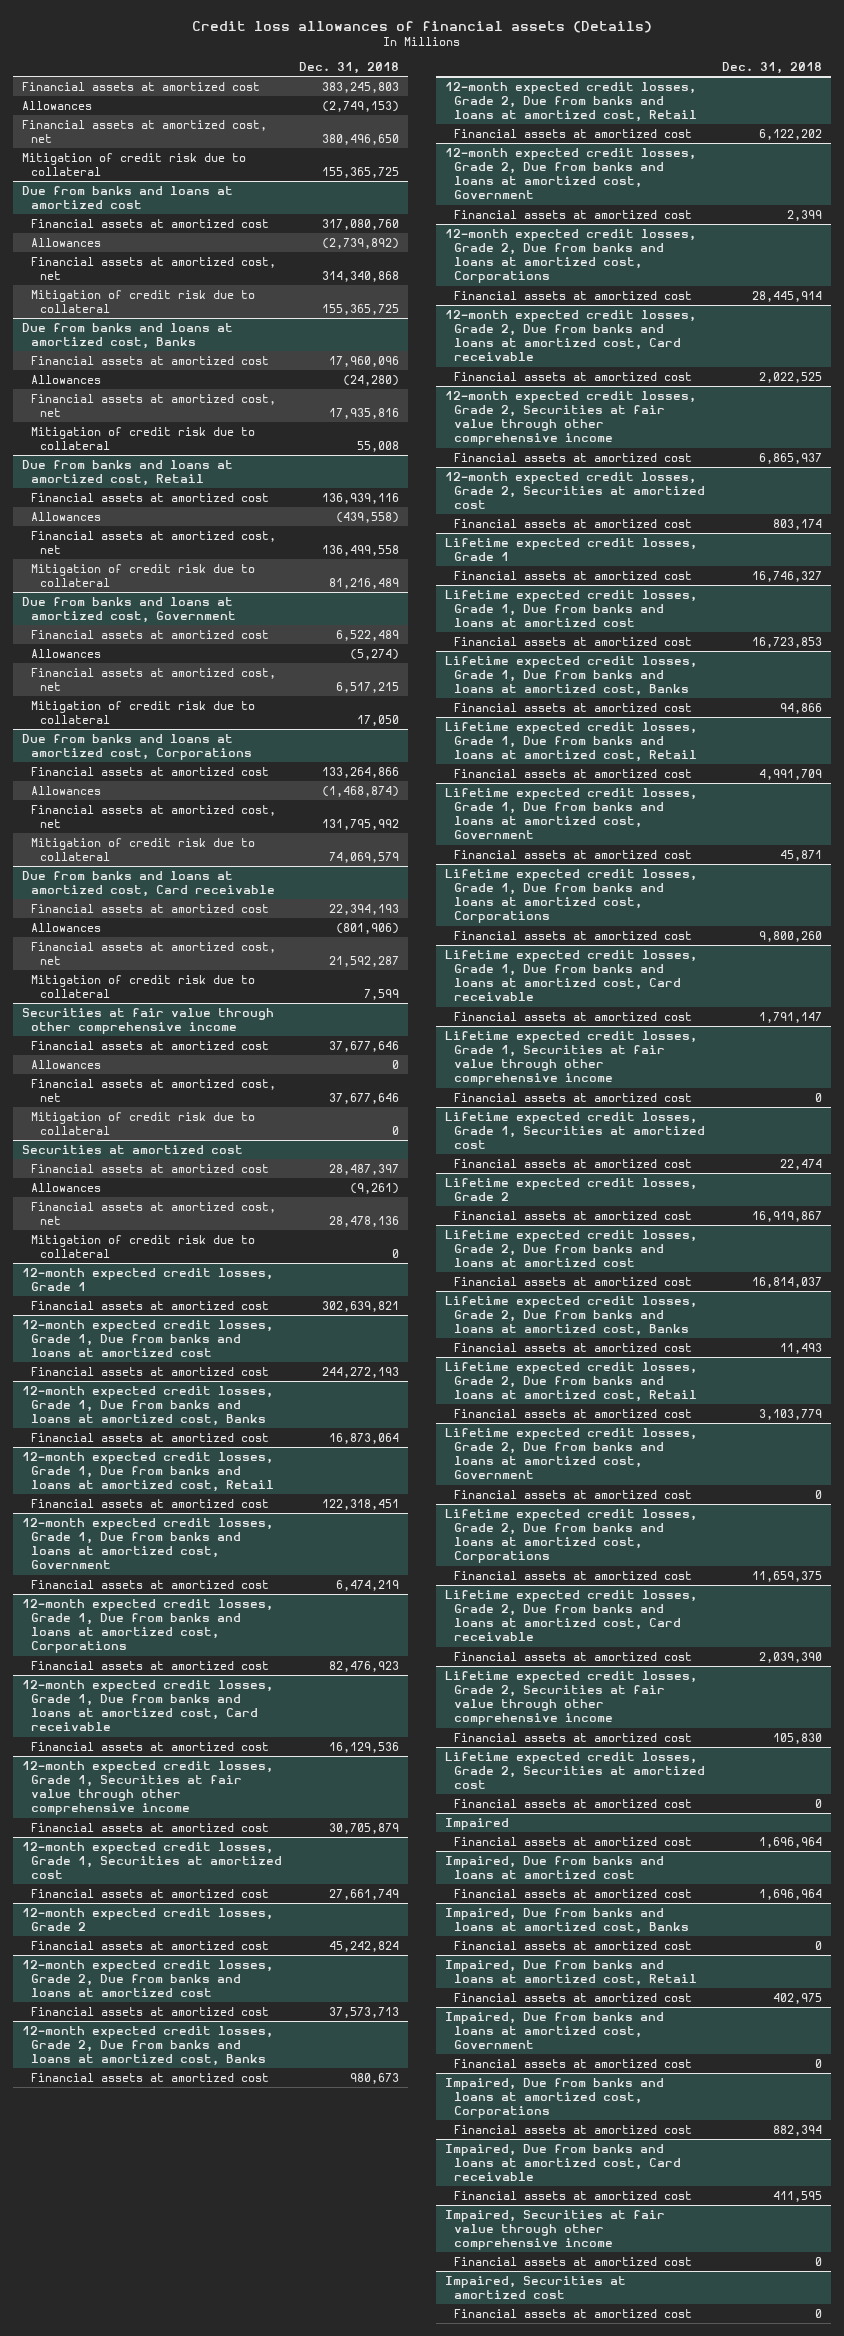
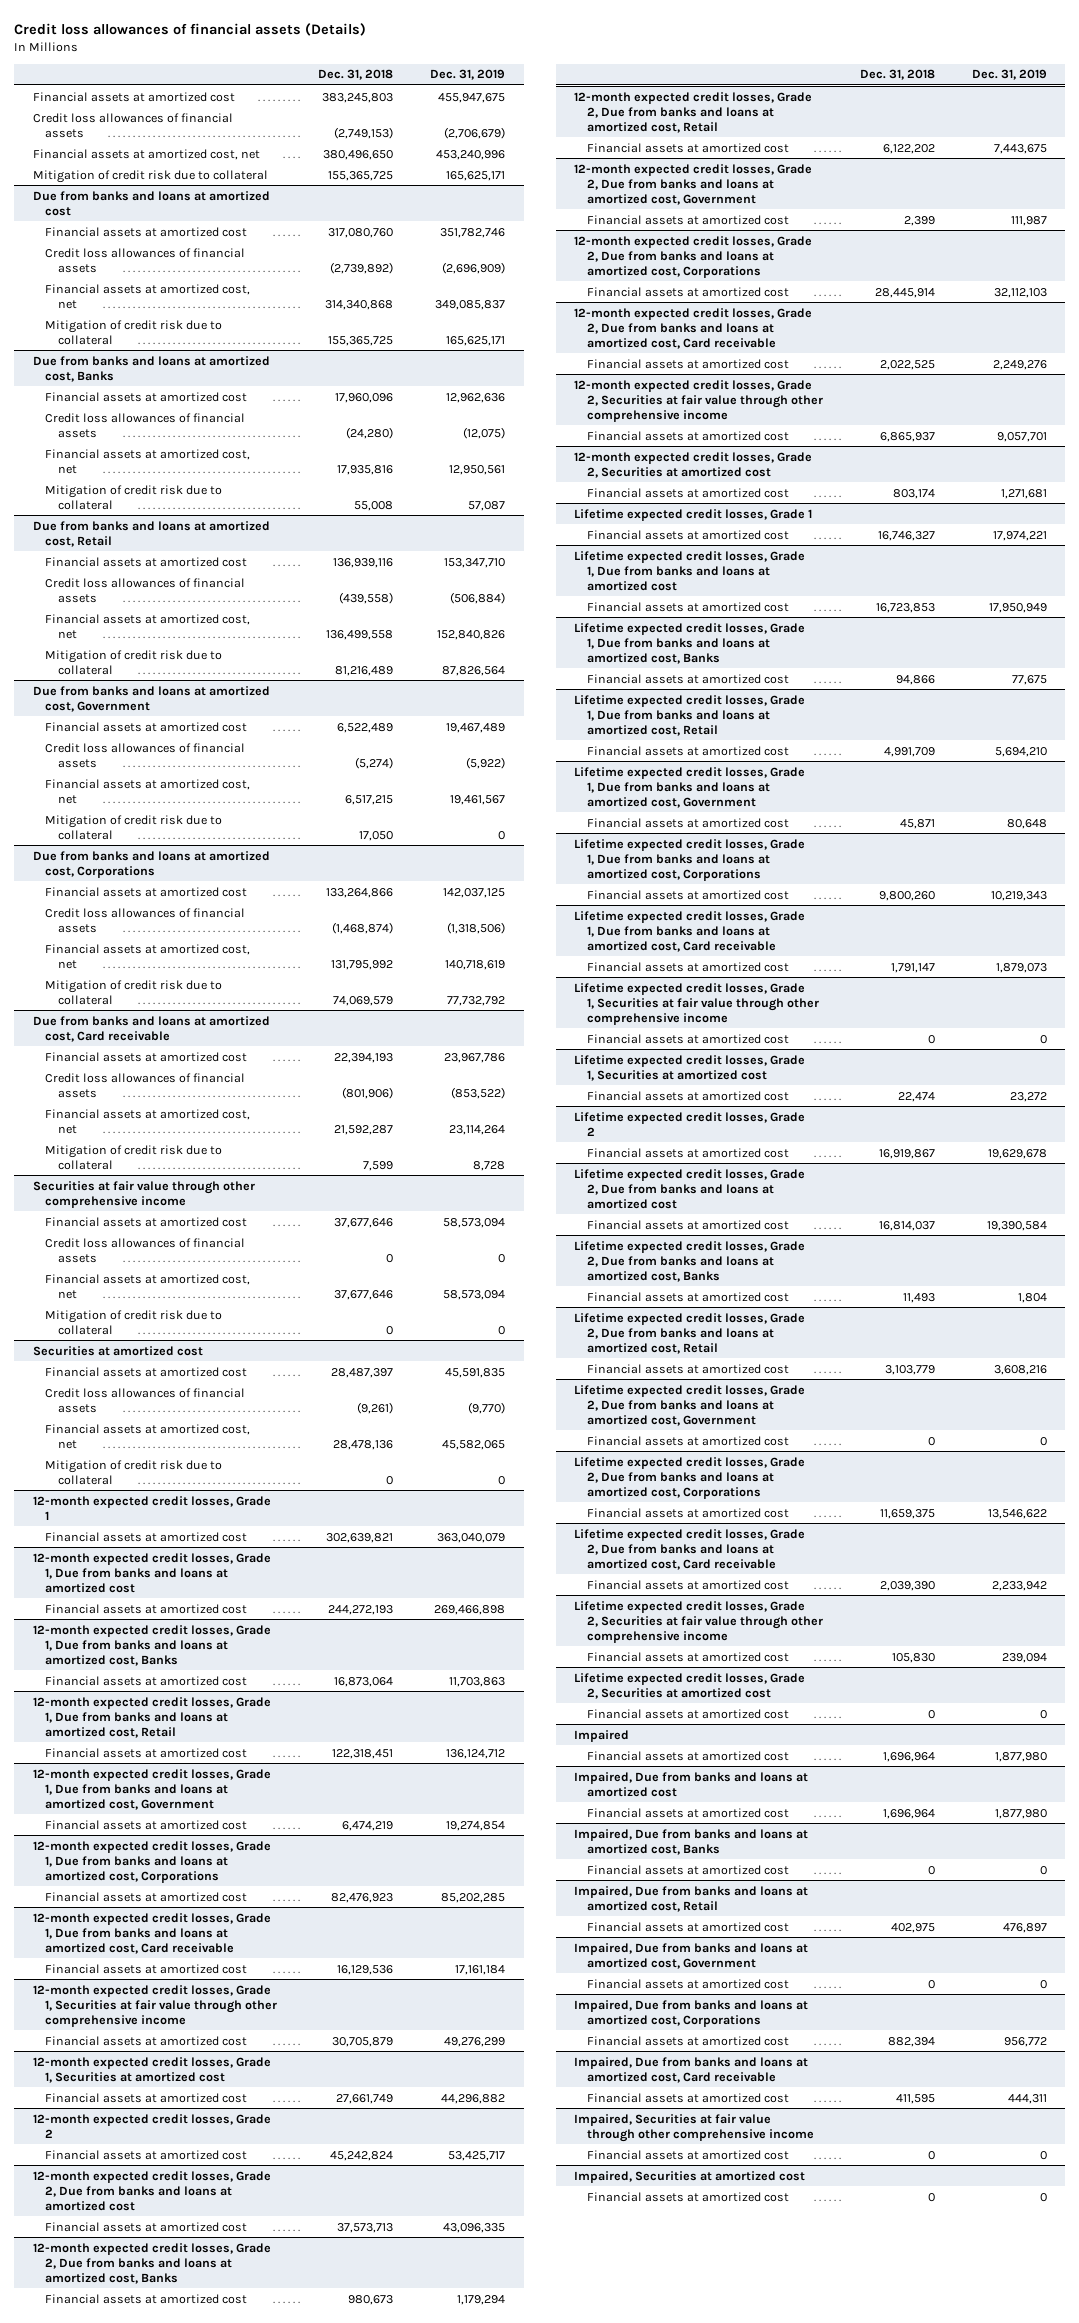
- | Dec. 31, 2018
+ | Dec. 31, 2018 | Dec. 31, 2019
- Allowances | (2,749,153)
+ Credit loss allowances of financial assets | (2,749,153) | (2,706,679)
@ Due from banks and loans at amortized cost
- Allowances | (2,739,892)
+ Credit loss allowances of financial assets | (2,739,892) | (2,696,909)
@ Due from banks and loans at amortized cost, Banks
- Allowances | (24,280)
+ Credit loss allowances of financial assets | (24,280) | (12,075)
@ Due from banks and loans at amortized cost, Retail
- Allowances | (439,558)
+ Credit loss allowances of financial assets | (439,558) | (506,884)
@ Due from banks and loans at amortized cost, Government
- Allowances | (5,274)
+ Credit loss allowances of financial assets | (5,274) | (5,922)
@ Due from banks and loans at amortized cost, Corporations
- Allowances | (1,468,874)
+ Credit loss allowances of financial assets | (1,468,874) | (1,318,506)
@ Due from banks and loans at amortized cost, Card receivable
- Allowances | (801,906)
+ Credit loss allowances of financial assets | (801,906) | (853,522)
@ Securities at fair value through other comprehensive income
- Allowances | 0
+ Credit loss allowances of financial assets | 0 | 0
@ Securities at amortized cost
- Allowances | (9,261)
+ Credit loss allowances of financial assets | (9,261) | (9,770)

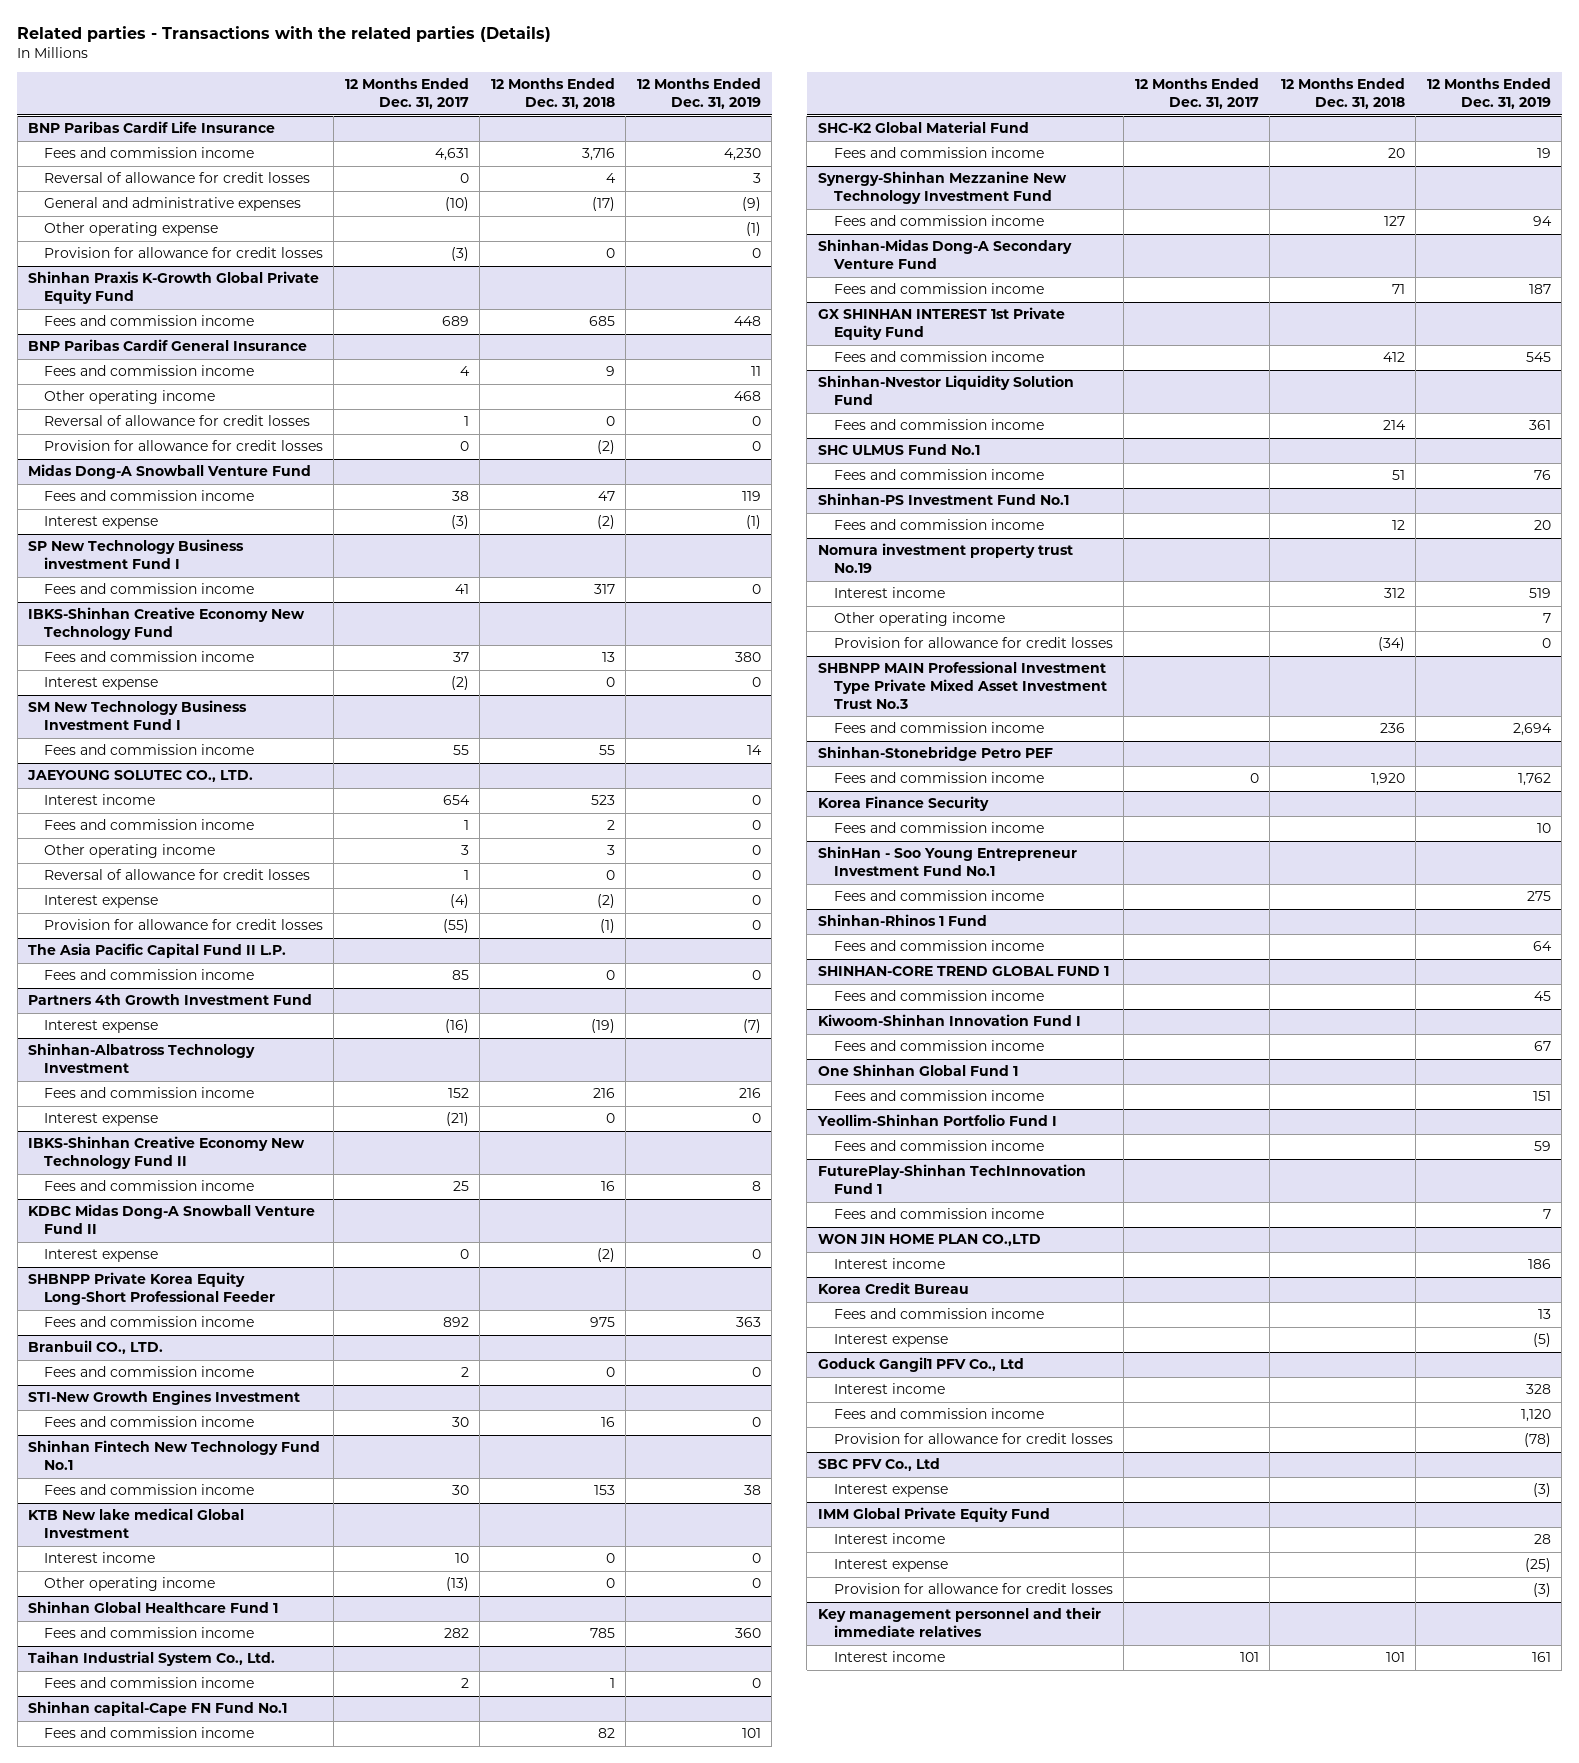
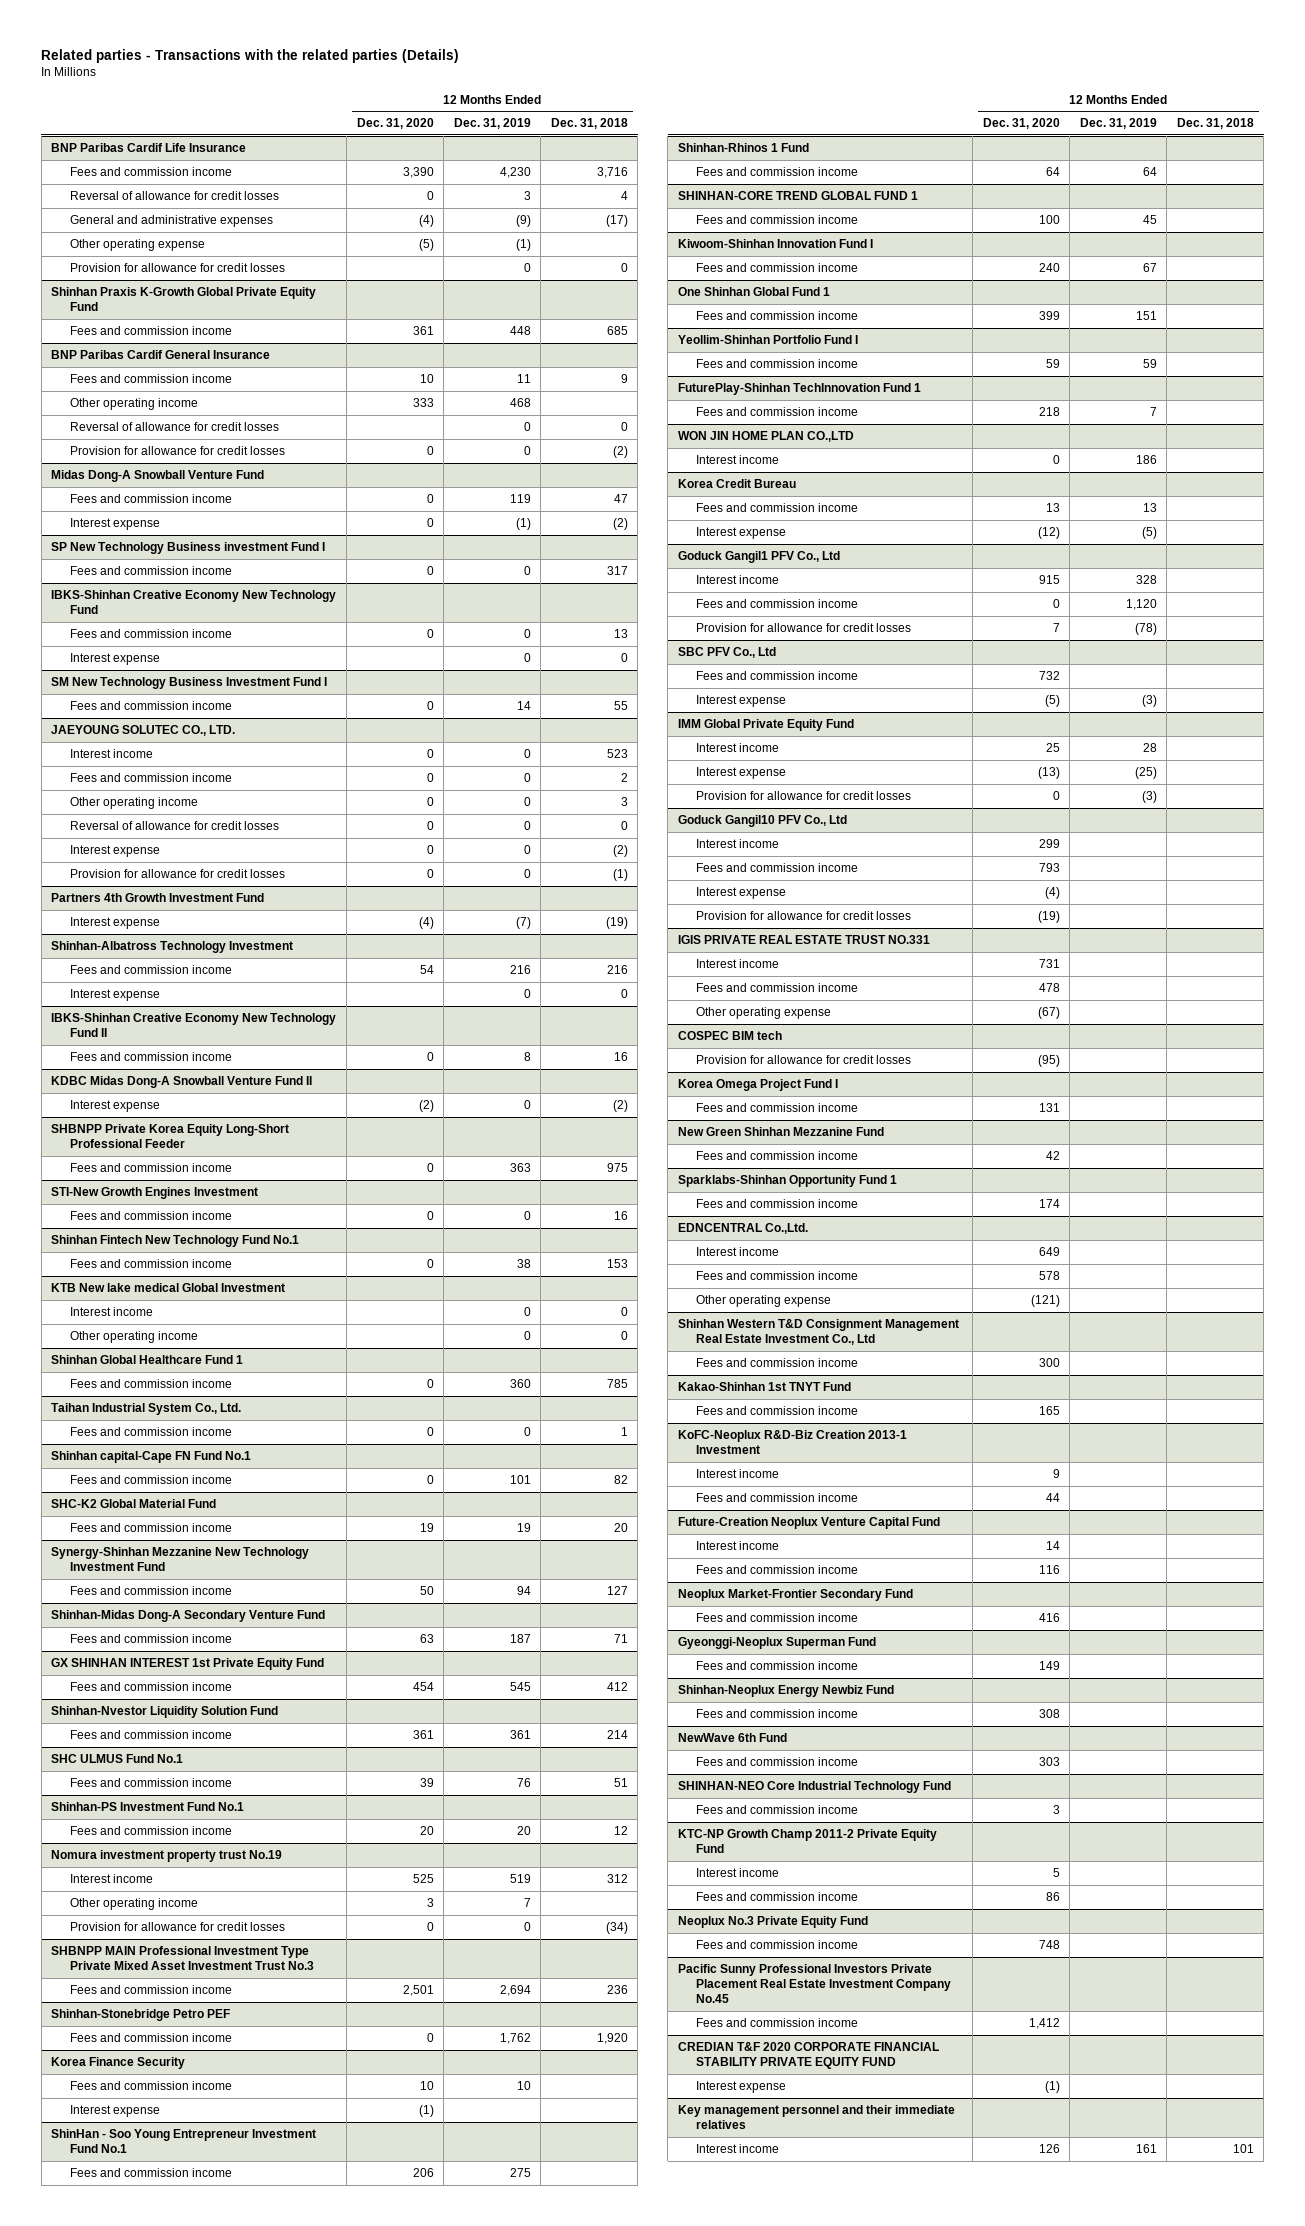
- | 12 Months Ended Dec. 31, 2017 | 12 Months Ended Dec. 31, 2018 | 12 Months Ended Dec. 31, 2019
+ | 12 Months Ended Dec. 31, 2020 | 12 Months Ended Dec. 31, 2019 | 12 Months Ended Dec. 31, 2018
@ IBKS-Shinhan Creative Economy New Technology Fund
- Fees and commission income | 37 | 13 | 380
+ Fees and commission income | 0 | 0 | 13
- The Asia Pacific Capital Fund II L.P.
- Fees and commission income | 85 | 0 | 0
- Branbuil CO., LTD.
- Fees and commission income | 2 | 0 | 0
@ Korea Finance Security
+ Interest expense | (1) | |
@ SBC PFV Co., Ltd
+ Fees and commission income | 732 | |
+ Goduck Gangil10 PFV Co., Ltd
+ Interest income | 299 | |
+ Fees and commission income | 793 | |
+ Interest expense | (4) | |
+ Provision for allowance for credit losses | (19) | |
+ IGIS PRIVATE REAL ESTATE TRUST NO.331
+ Interest income | 731 | |
+ Fees and commission income | 478 | |
+ Other operating expense | (67) | |
+ COSPEC BIM tech
+ Provision for allowance for credit losses | (95) | |
+ Korea Omega Project Fund I
+ Fees and commission income | 131 | |
+ New Green Shinhan Mezzanine Fund
+ Fees and commission income | 42 | |
+ Sparklabs-Shinhan Opportunity Fund 1
+ Fees and commission income | 174 | |
+ EDNCENTRAL Co.,Ltd.
+ Interest income | 649 | |
+ Fees and commission income | 578 | |
+ Other operating expense | (121) | |
+ Shinhan Western T&D Consignment Management Real Estate Investment Co., Ltd
+ Fees and commission income | 300 | |
+ Kakao-Shinhan 1st TNYT Fund
+ Fees and commission income | 165 | |
+ KoFC-Neoplux R&D-Biz Creation 2013-1 Investment
+ Interest income | 9 | |
+ Fees and commission income | 44 | |
+ Future-Creation Neoplux Venture Capital Fund
+ Interest income | 14 | |
+ Fees and commission income | 116 | |
+ Neoplux Market-Frontier Secondary Fund
+ Fees and commission income | 416 | |
+ Gyeonggi-Neoplux Superman Fund
+ Fees and commission income | 149 | |
+ Shinhan-Neoplux Energy Newbiz Fund
+ Fees and commission income | 308 | |
+ NewWave 6th Fund
+ Fees and commission income | 303 | |
+ SHINHAN-NEO Core Industrial Technology Fund
+ Fees and commission income | 3 | |
+ KTC-NP Growth Champ 2011-2 Private Equity Fund
+ Interest income | 5 | |
+ Fees and commission income | 86 | |
+ Neoplux No.3 Private Equity Fund
+ Fees and commission income | 748 | |
+ Pacific Sunny Professional Investors Private Placement Real Estate Investment Company No.45
+ Fees and commission income | 1,412 | |
+ CREDIAN T&F 2020 CORPORATE FINANCIAL STABILITY PRIVATE EQUITY FUND
+ Interest expense | (1) | |

